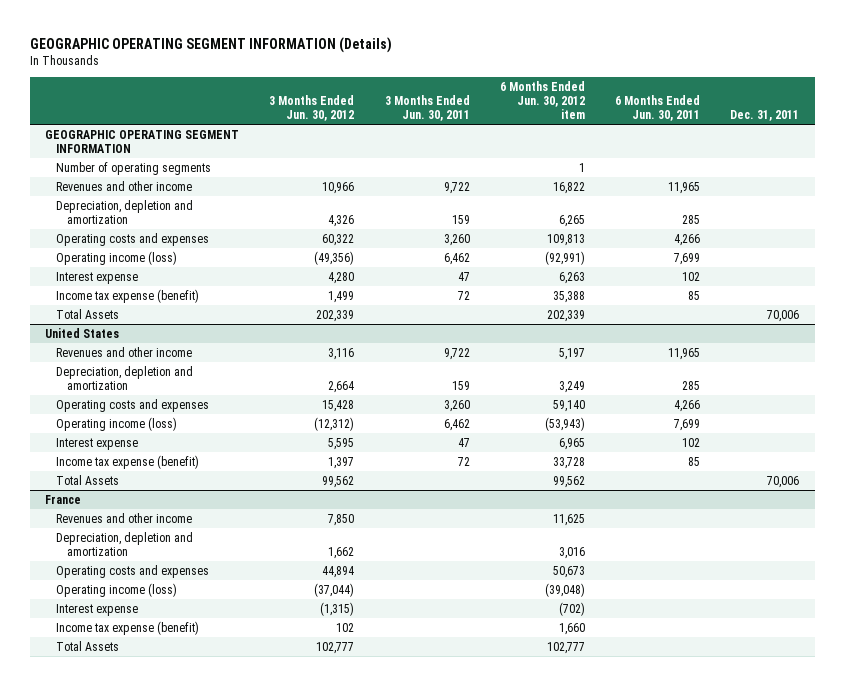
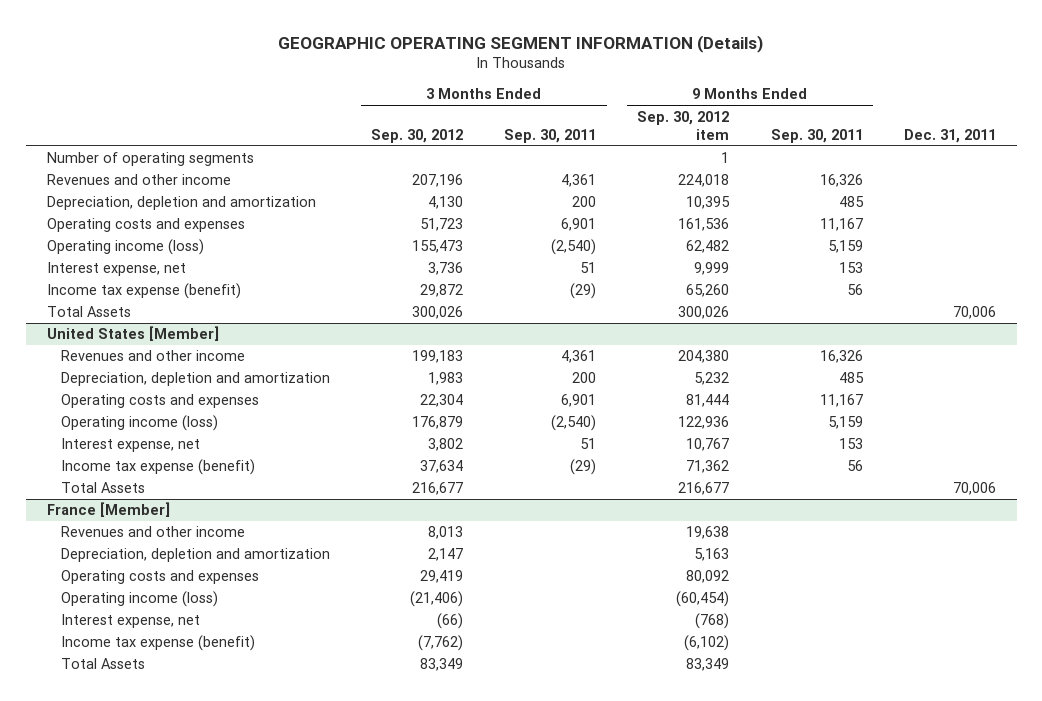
- | 3 Months Ended Jun. 30, 2012 | 3 Months Ended Jun. 30, 2011 | 6 Months Ended Jun. 30, 2012 item | 6 Months Ended Jun. 30, 2011 | Dec. 31, 2011
+ | 3 Months Ended Sep. 30, 2012 | 3 Months Ended Sep. 30, 2011 | 9 Months Ended Sep. 30, 2012 item | 9 Months Ended Sep. 30, 2011 | Dec. 31, 2011
- GEOGRAPHIC OPERATING SEGMENT INFORMATION
- Interest expense | 4,280 | 47 | 6,263 | 102 |
+ Interest expense, net | 3,736 | 51 | 9,999 | 153 |
- United States
+ United States [Member]
- Interest expense | 5,595 | 47 | 6,965 | 102 |
+ Interest expense, net | 3,802 | 51 | 10,767 | 153 |
- France
+ France [Member]
- Interest expense | (1,315) | | (702) | |
+ Interest expense, net | (66) | | (768) | |

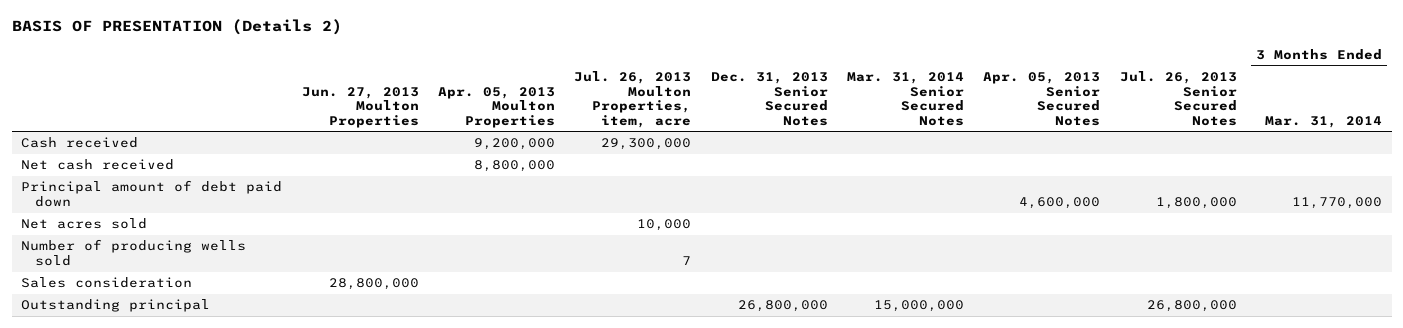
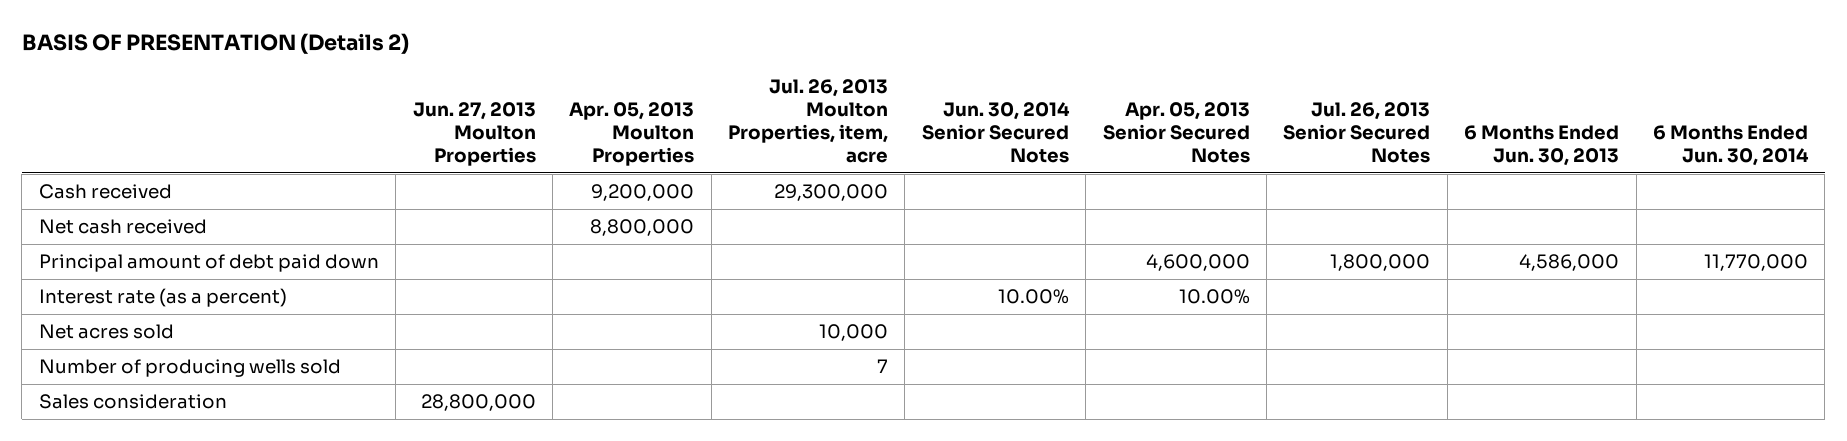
- | Jun. 27, 2013 Moulton Properties | Apr. 05, 2013 Moulton Properties | Jul. 26, 2013 Moulton Properties, item, acre | Dec. 31, 2013 Senior Secured Notes | Mar. 31, 2014 Senior Secured Notes | Apr. 05, 2013 Senior Secured Notes | Jul. 26, 2013 Senior Secured Notes | 3 Months Ended Mar. 31, 2014
+ | Jun. 27, 2013 Moulton Properties | Apr. 05, 2013 Moulton Properties | Jul. 26, 2013 Moulton Properties, item, acre | Jun. 30, 2014 Senior Secured Notes | Apr. 05, 2013 Senior Secured Notes | Jul. 26, 2013 Senior Secured Notes | 6 Months Ended Jun. 30, 2013 | 6 Months Ended Jun. 30, 2014
+ Interest rate (as a percent) | | | | 10.00% | 10.00% | | |
- Outstanding principal | | | | 26,800,000 | 15,000,000 | | 26,800,000 |

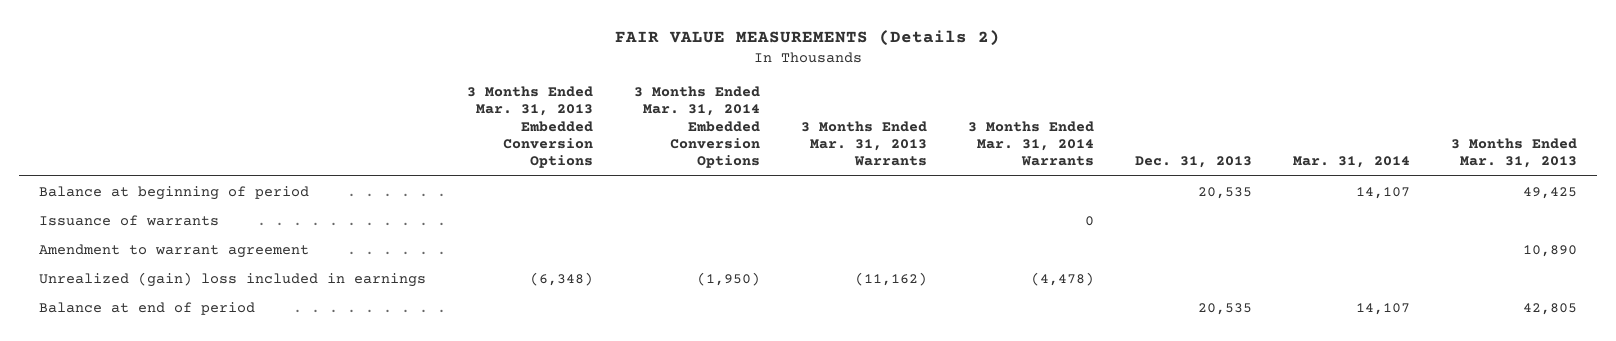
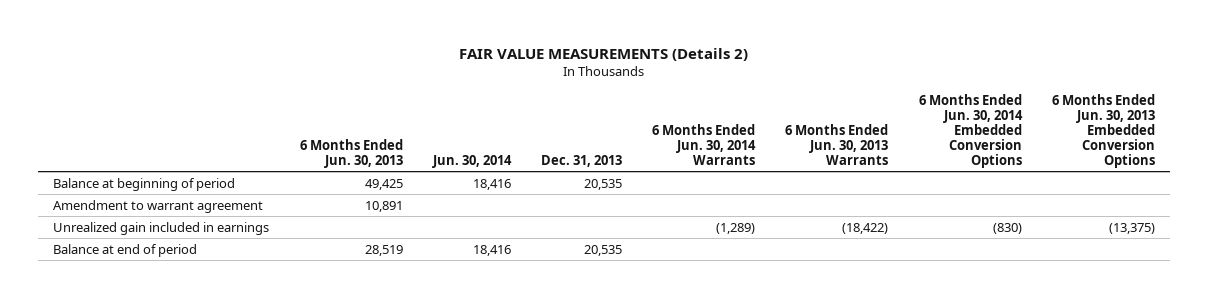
- | 3 Months Ended Mar. 31, 2013 Embedded Conversion Options | 3 Months Ended Mar. 31, 2014 Embedded Conversion Options | 3 Months Ended Mar. 31, 2013 Warrants | 3 Months Ended Mar. 31, 2014 Warrants | Dec. 31, 2013 | Mar. 31, 2014 | 3 Months Ended Mar. 31, 2013
+ | 6 Months Ended Jun. 30, 2013 | Jun. 30, 2014 | Dec. 31, 2013 | 6 Months Ended Jun. 30, 2014 Warrants | 6 Months Ended Jun. 30, 2013 Warrants | 6 Months Ended Jun. 30, 2014 Embedded Conversion Options | 6 Months Ended Jun. 30, 2013 Embedded Conversion Options
- Issuance of warrants | | | | 0 | | |
- Unrealized (gain) loss included in earnings | (6,348) | (1,950) | (11,162) | (4,478) | | |
+ Unrealized gain included in earnings | | | | (1,289) | (18,422) | (830) | (13,375)

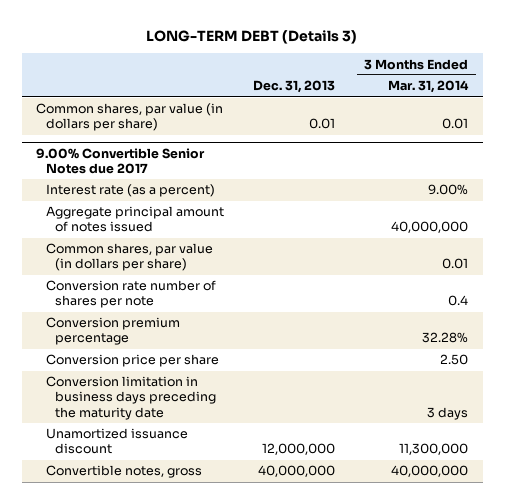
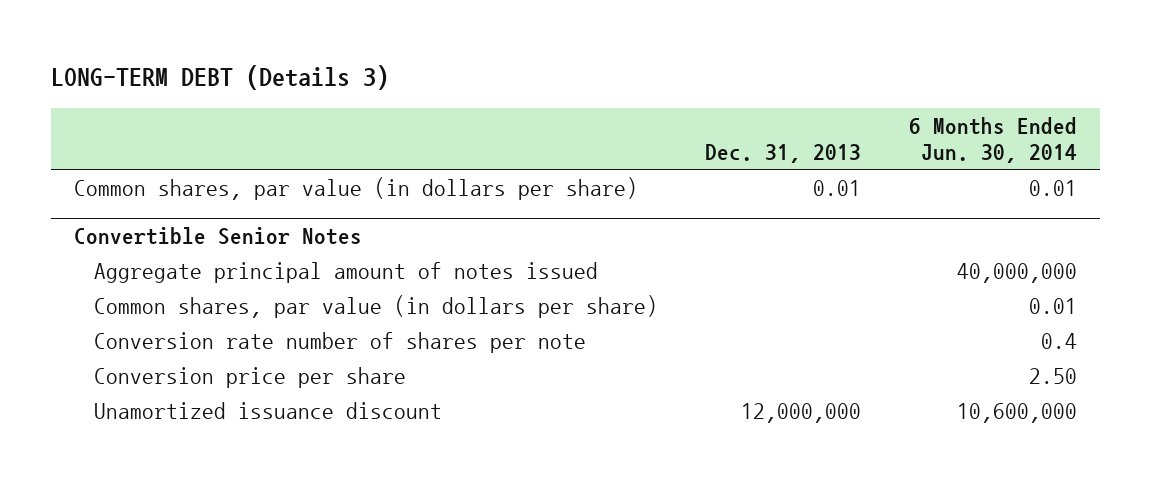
- | Dec. 31, 2013 | 3 Months Ended Mar. 31, 2014
+ | Dec. 31, 2013 | 6 Months Ended Jun. 30, 2014
- 9.00% Convertible Senior Notes due 2017
- Interest rate (as a percent) | | 9.00%
+ Convertible Senior Notes
- Conversion premium percentage | | 32.28%
- Conversion limitation in business days preceding the maturity date | | 3 days
- Convertible notes, gross | 40,000,000 | 40,000,000

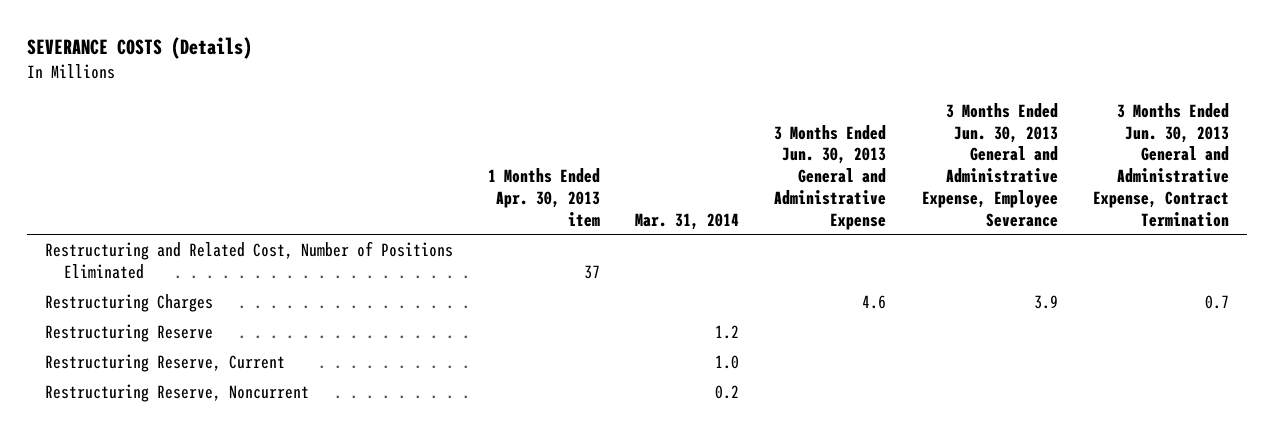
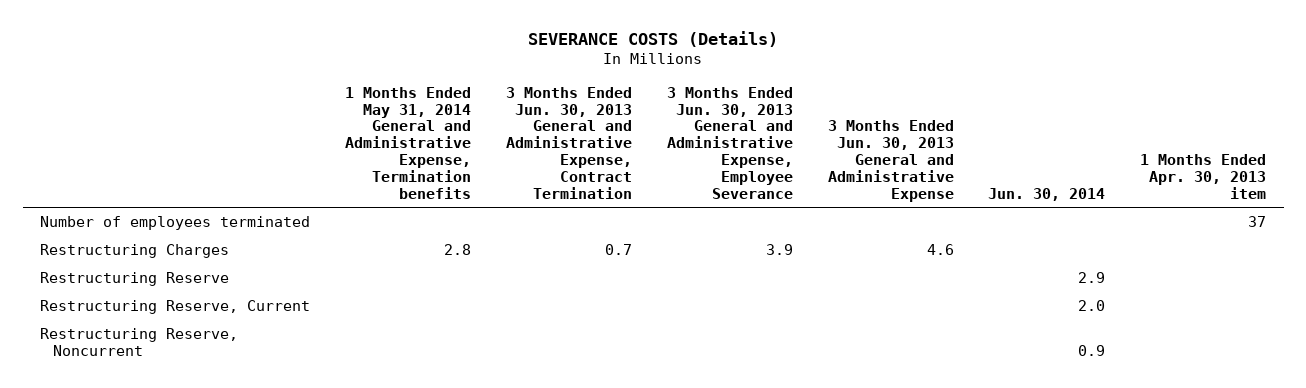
- | 1 Months Ended Apr. 30, 2013 item | Mar. 31, 2014 | 3 Months Ended Jun. 30, 2013 General and Administrative Expense | 3 Months Ended Jun. 30, 2013 General and Administrative Expense, Employee Severance | 3 Months Ended Jun. 30, 2013 General and Administrative Expense, Contract Termination
+ | 1 Months Ended May 31, 2014 General and Administrative Expense, Termination benefits | 3 Months Ended Jun. 30, 2013 General and Administrative Expense, Contract Termination | 3 Months Ended Jun. 30, 2013 General and Administrative Expense, Employee Severance | 3 Months Ended Jun. 30, 2013 General and Administrative Expense | Jun. 30, 2014 | 1 Months Ended Apr. 30, 2013 item
- Restructuring and Related Cost, Number of Positions Eliminated | 37 | | | |
+ Number of employees terminated | | | | | | 37

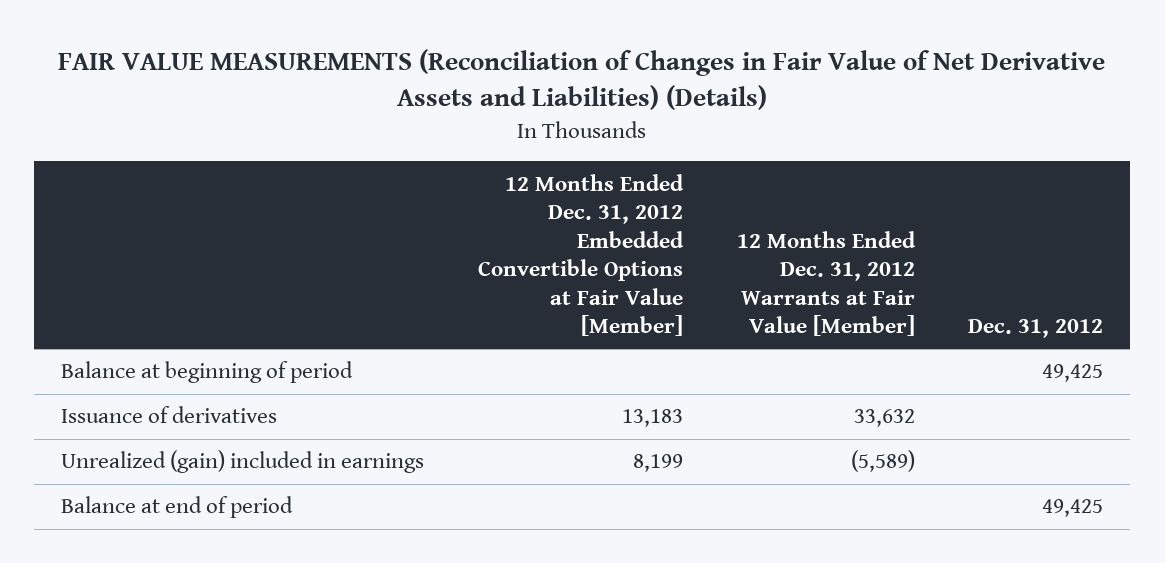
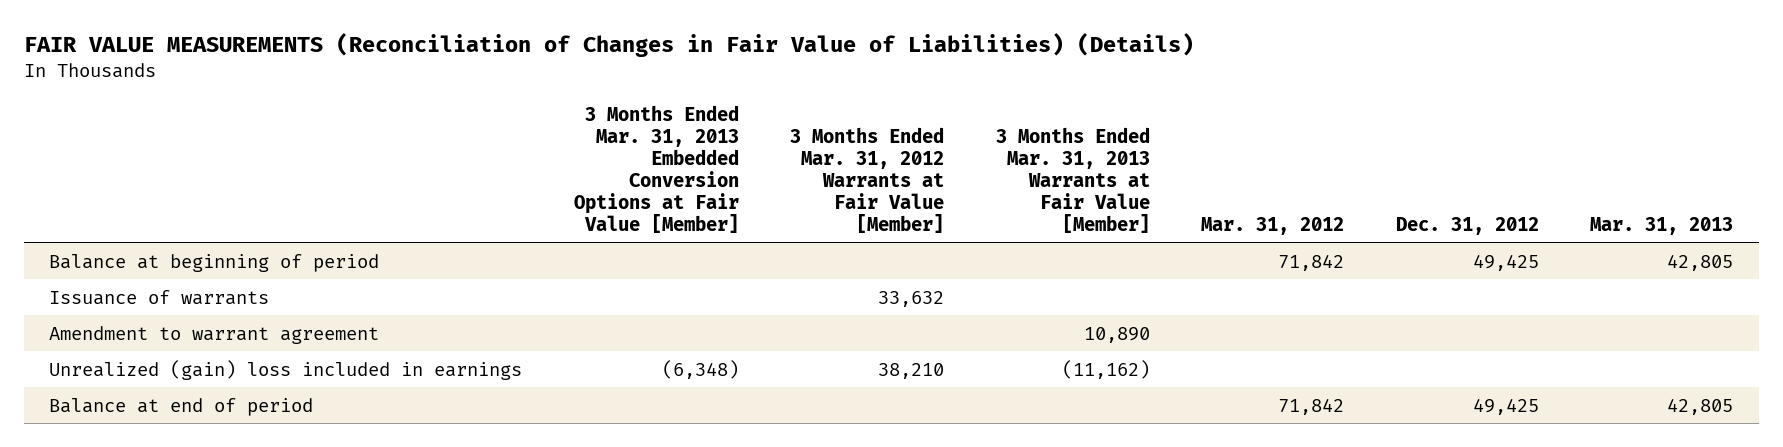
- FAIR VALUE MEASUREMENTS (Reconciliation of Changes in Fair Value of Net Derivative Assets and Liabilities) (Details)
+ FAIR VALUE MEASUREMENTS (Reconciliation of Changes in Fair Value of Liabilities) (Details)
- | 12 Months Ended Dec. 31, 2012 Embedded Convertible Options at Fair Value [Member] | 12 Months Ended Dec. 31, 2012 Warrants at Fair Value [Member] | Dec. 31, 2012
+ | 3 Months Ended Mar. 31, 2013 Embedded Conversion Options at Fair Value [Member] | 3 Months Ended Mar. 31, 2012 Warrants at Fair Value [Member] | 3 Months Ended Mar. 31, 2013 Warrants at Fair Value [Member] | Mar. 31, 2012 | Dec. 31, 2012 | Mar. 31, 2013
- Issuance of derivatives | 13,183 | 33,632 |
- Unrealized (gain) included in earnings | 8,199 | (5,589) |
+ Issuance of warrants | | 33,632 | | | |
+ Amendment to warrant agreement | | | 10,890 | | |
+ Unrealized (gain) loss included in earnings | (6,348) | 38,210 | (11,162) | | |

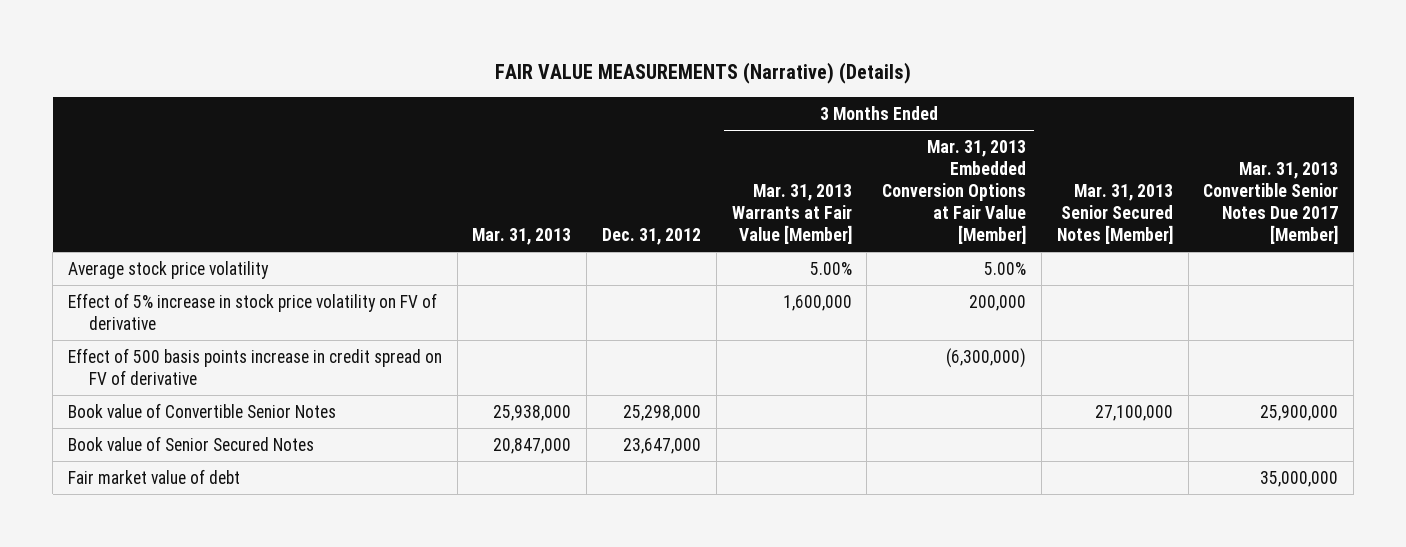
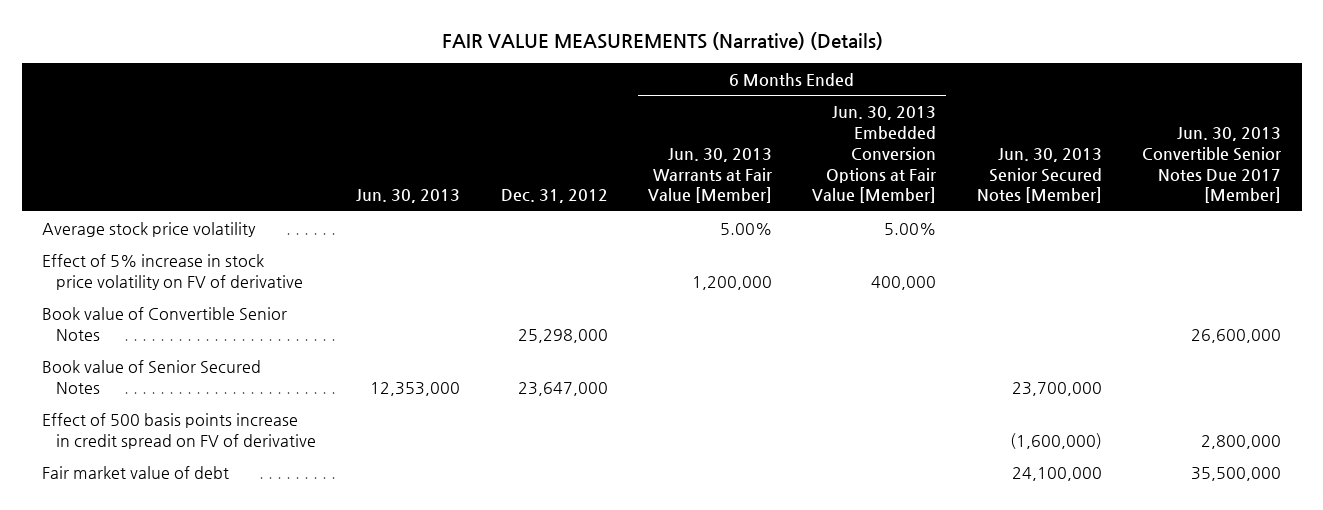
- | Mar. 31, 2013 | Dec. 31, 2012 | 3 Months Ended Mar. 31, 2013 Warrants at Fair Value [Member] | 3 Months Ended Mar. 31, 2013 Embedded Conversion Options at Fair Value [Member] | Mar. 31, 2013 Senior Secured Notes [Member] | Mar. 31, 2013 Convertible Senior Notes Due 2017 [Member]
+ | Jun. 30, 2013 | Dec. 31, 2012 | 6 Months Ended Jun. 30, 2013 Warrants at Fair Value [Member] | 6 Months Ended Jun. 30, 2013 Embedded Conversion Options at Fair Value [Member] | Jun. 30, 2013 Senior Secured Notes [Member] | Jun. 30, 2013 Convertible Senior Notes Due 2017 [Member]
moved down: Effect of 500 basis points increase in credit spread on FV of derivative | | | | | (1,600,000) | 2,800,000

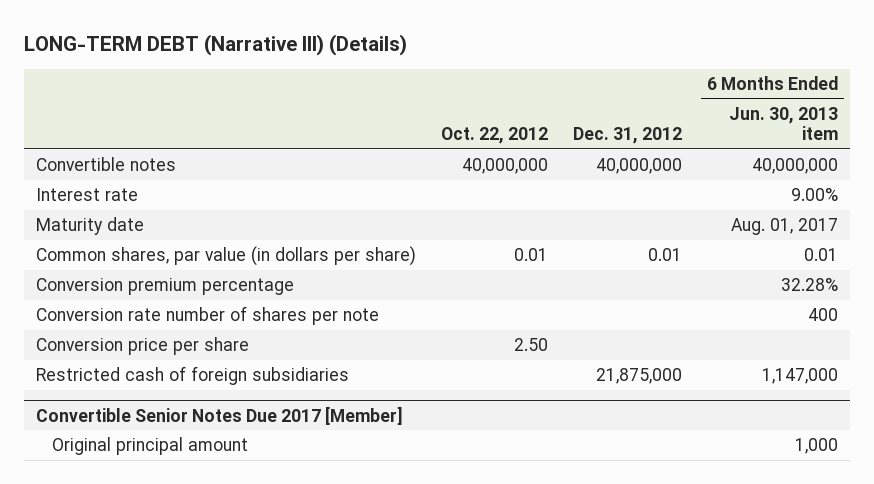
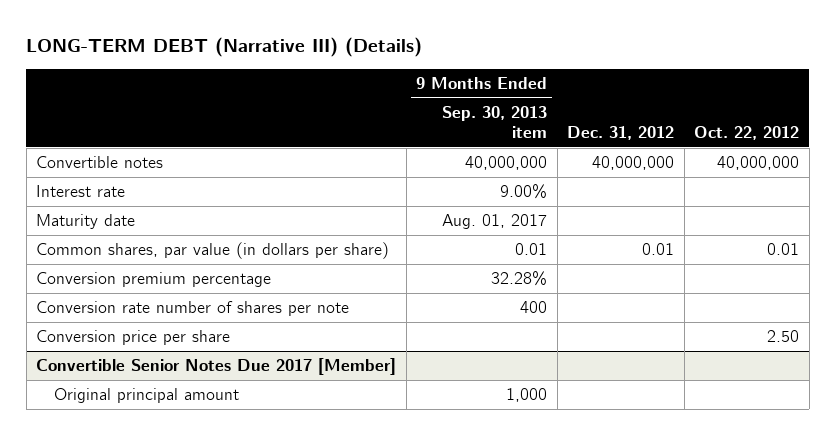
- | Oct. 22, 2012 | Dec. 31, 2012 | 6 Months Ended Jun. 30, 2013 item
+ | 9 Months Ended Sep. 30, 2013 item | Dec. 31, 2012 | Oct. 22, 2012
- Restricted cash of foreign subsidiaries | | 21,875,000 | 1,147,000

